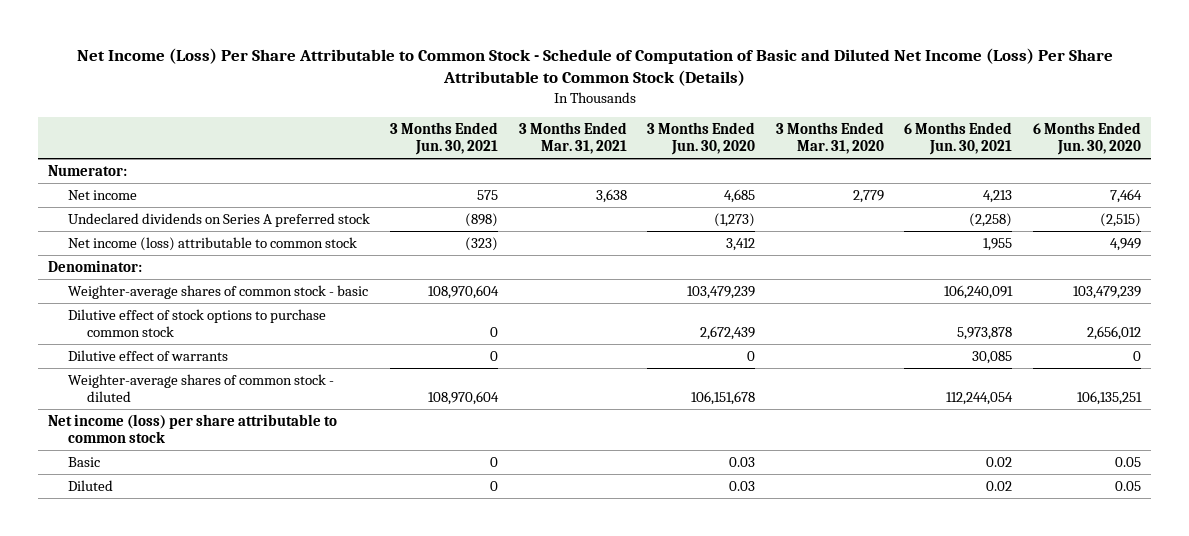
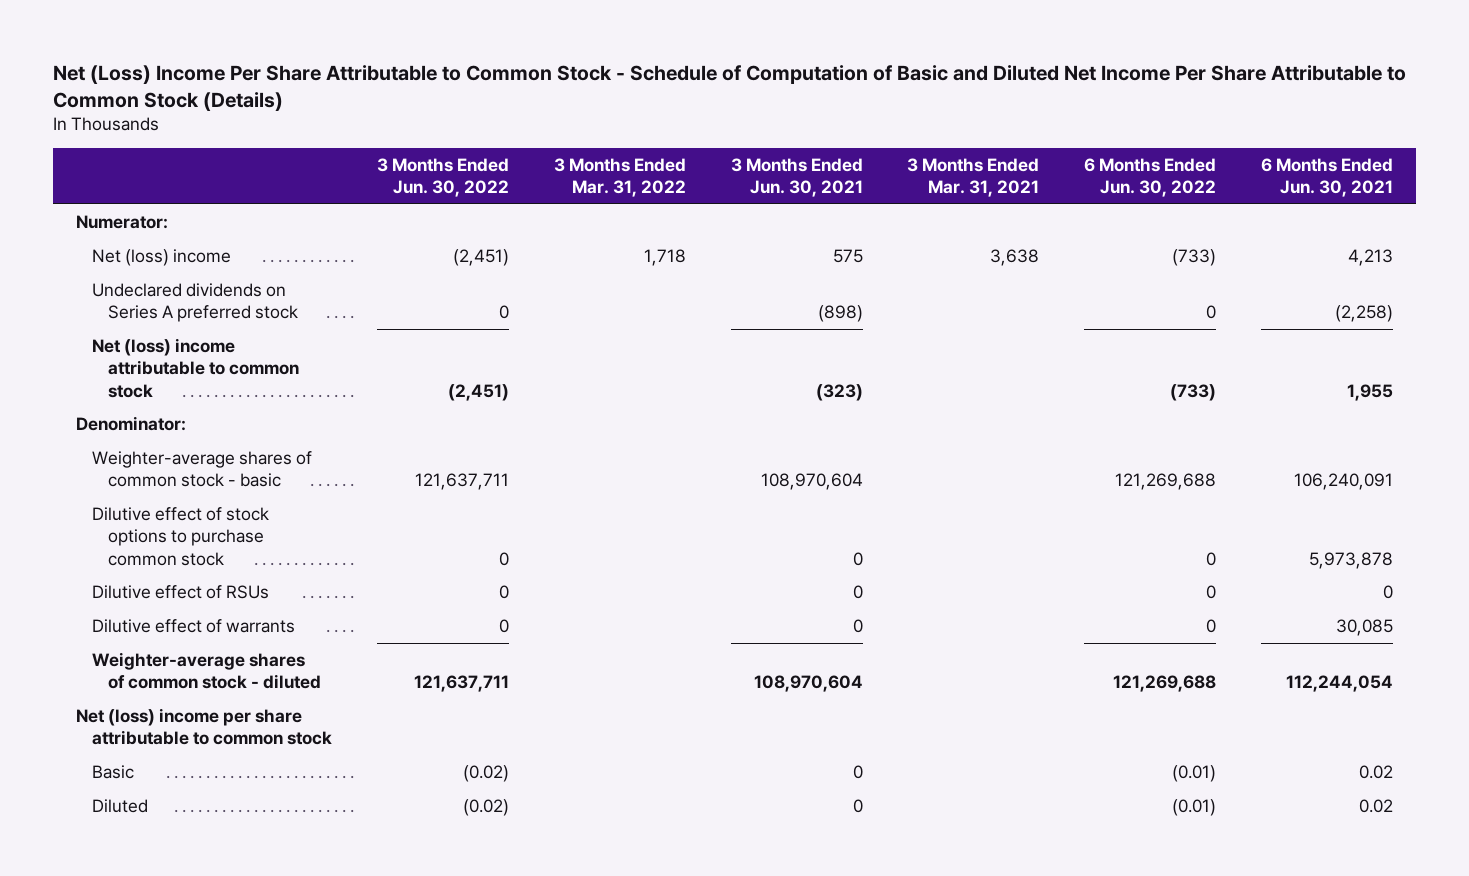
- Net Income (Loss) Per Share Attributable to Common Stock - Schedule of Computation of Basic and Diluted Net Income (Loss) Per Share Attributable to Common Stock (Details)
+ Net (Loss) Income Per Share Attributable to Common Stock - Schedule of Computation of Basic and Diluted Net Income Per Share Attributable to Common Stock (Details)
- | 3 Months Ended Jun. 30, 2021 | 3 Months Ended Mar. 31, 2021 | 3 Months Ended Jun. 30, 2020 | 3 Months Ended Mar. 31, 2020 | 6 Months Ended Jun. 30, 2021 | 6 Months Ended Jun. 30, 2020
+ | 3 Months Ended Jun. 30, 2022 | 3 Months Ended Mar. 31, 2022 | 3 Months Ended Jun. 30, 2021 | 3 Months Ended Mar. 31, 2021 | 6 Months Ended Jun. 30, 2022 | 6 Months Ended Jun. 30, 2021
- Net income | 575 | 3,638 | 4,685 | 2,779 | 4,213 | 7,464
+ Net (loss) income | (2,451) | 1,718 | 575 | 3,638 | (733) | 4,213
- Net income (loss) attributable to common stock | (323) | | 3,412 | | 1,955 | 4,949
+ Net (loss) income attributable to common stock | (2,451) | | (323) | | (733) | 1,955
+ Dilutive effect of RSUs | 0 | | 0 | | 0 | 0
- Net income (loss) per share attributable to common stock
+ Net (loss) income per share attributable to common stock

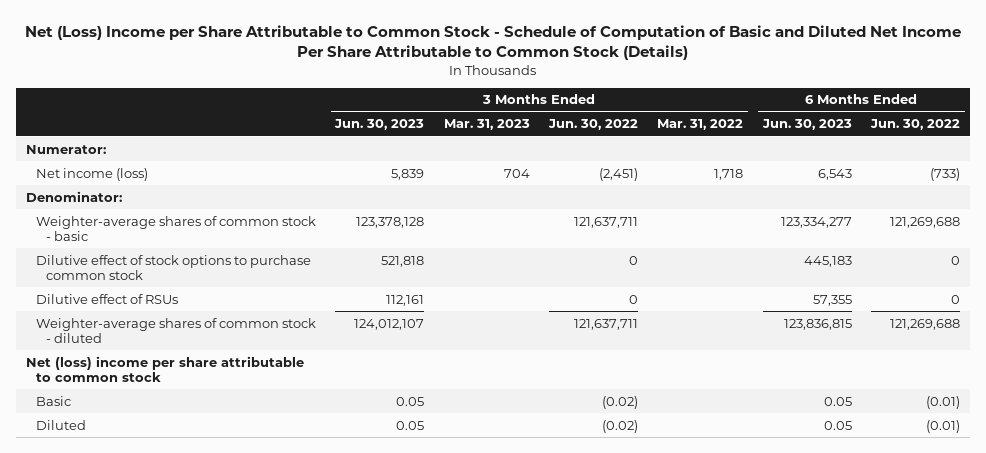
- Net (Loss) Income Per Share Attributable to Common Stock - Schedule of Computation of Basic and Diluted Net Income Per Share Attributable to Common Stock (Details)
+ Net (Loss) Income per Share Attributable to Common Stock - Schedule of Computation of Basic and Diluted Net Income Per Share Attributable to Common Stock (Details)
- | 3 Months Ended Jun. 30, 2022 | 3 Months Ended Mar. 31, 2022 | 3 Months Ended Jun. 30, 2021 | 3 Months Ended Mar. 31, 2021 | 6 Months Ended Jun. 30, 2022 | 6 Months Ended Jun. 30, 2021
+ | 3 Months Ended Jun. 30, 2023 | 3 Months Ended Mar. 31, 2023 | 3 Months Ended Jun. 30, 2022 | 3 Months Ended Mar. 31, 2022 | 6 Months Ended Jun. 30, 2023 | 6 Months Ended Jun. 30, 2022
- Net (loss) income | (2,451) | 1,718 | 575 | 3,638 | (733) | 4,213
- Undeclared dividends on Series A preferred stock | 0 | | (898) | | 0 | (2,258)
- Net (loss) income attributable to common stock | (2,451) | | (323) | | (733) | 1,955
+ Net income (loss) | 5,839 | 704 | (2,451) | 1,718 | 6,543 | (733)
- Dilutive effect of warrants | 0 | | 0 | | 0 | 30,085

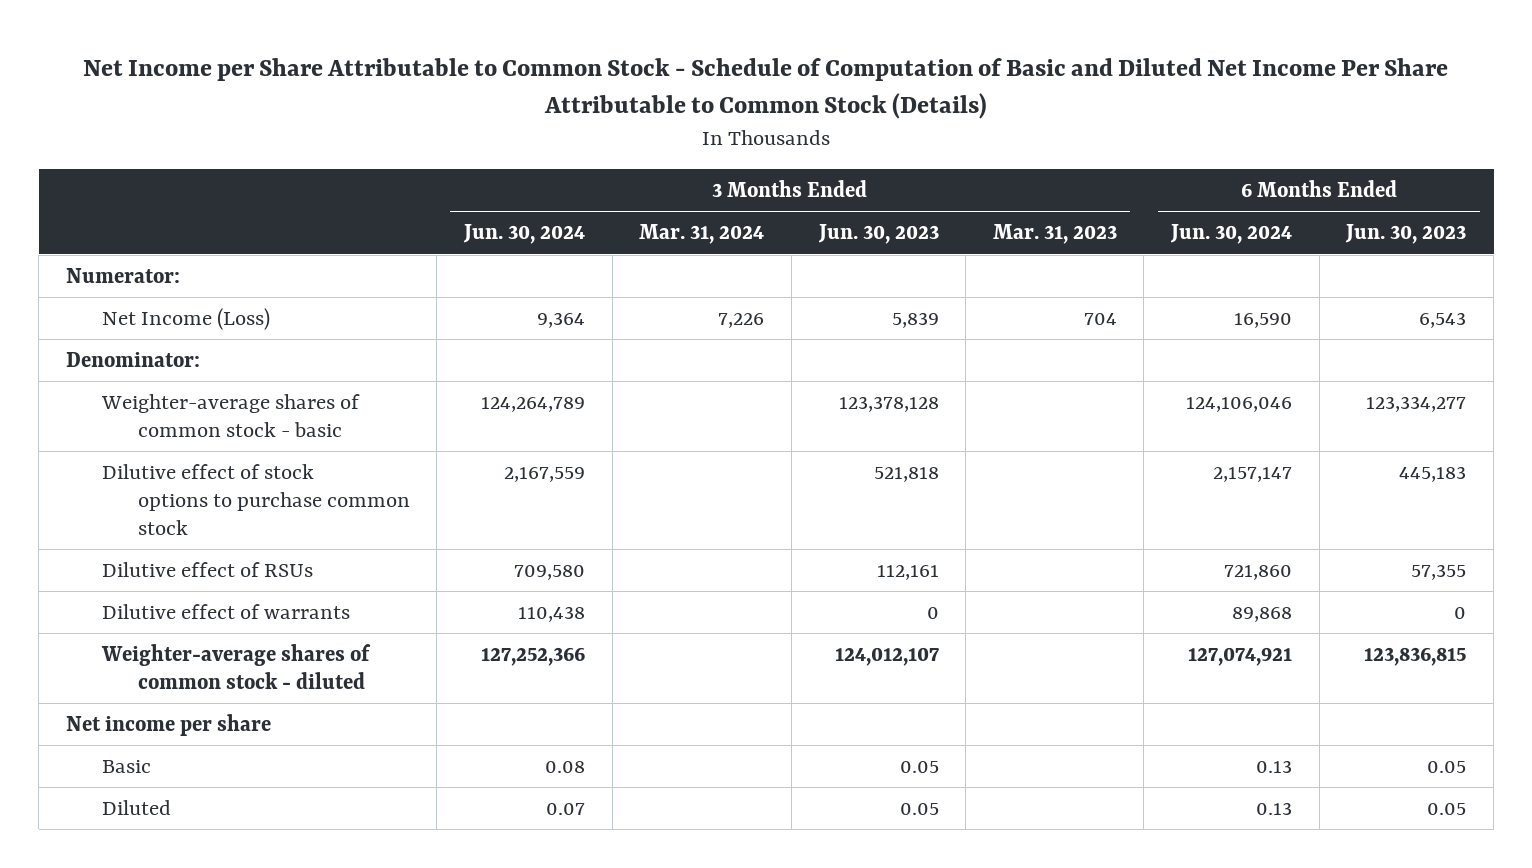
- Net (Loss) Income per Share Attributable to Common Stock - Schedule of Computation of Basic and Diluted Net Income Per Share Attributable to Common Stock (Details)
+ Net Income per Share Attributable to Common Stock - Schedule of Computation of Basic and Diluted Net Income Per Share Attributable to Common Stock (Details)
- | 3 Months Ended Jun. 30, 2023 | 3 Months Ended Mar. 31, 2023 | 3 Months Ended Jun. 30, 2022 | 3 Months Ended Mar. 31, 2022 | 6 Months Ended Jun. 30, 2023 | 6 Months Ended Jun. 30, 2022
+ | 3 Months Ended Jun. 30, 2024 | 3 Months Ended Mar. 31, 2024 | 3 Months Ended Jun. 30, 2023 | 3 Months Ended Mar. 31, 2023 | 6 Months Ended Jun. 30, 2024 | 6 Months Ended Jun. 30, 2023
- Net income (loss) | 5,839 | 704 | (2,451) | 1,718 | 6,543 | (733)
+ Net Income (Loss) | 9,364 | 7,226 | 5,839 | 704 | 16,590 | 6,543
+ Dilutive effect of warrants | 110,438 | | 0 | | 89,868 | 0
- Net (loss) income per share attributable to common stock
+ Net income per share

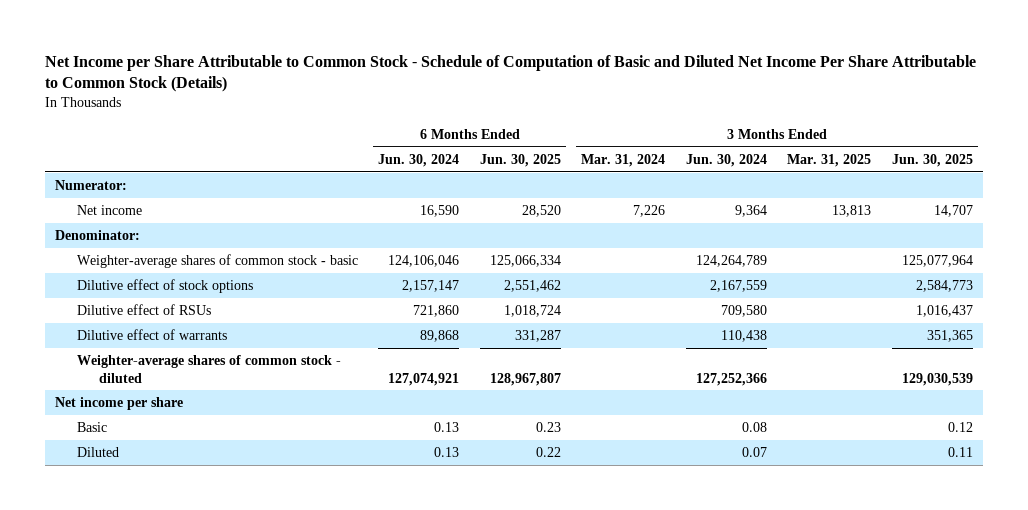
- | 3 Months Ended Jun. 30, 2024 | 3 Months Ended Mar. 31, 2024 | 3 Months Ended Jun. 30, 2023 | 3 Months Ended Mar. 31, 2023 | 6 Months Ended Jun. 30, 2024 | 6 Months Ended Jun. 30, 2023
+ | 6 Months Ended Jun. 30, 2024 | 6 Months Ended Jun. 30, 2025 | 3 Months Ended Mar. 31, 2024 | 3 Months Ended Jun. 30, 2024 | 3 Months Ended Mar. 31, 2025 | 3 Months Ended Jun. 30, 2025
- Net Income (Loss) | 9,364 | 7,226 | 5,839 | 704 | 16,590 | 6,543
+ Net income | 16,590 | 28,520 | 7,226 | 9,364 | 13,813 | 14,707
- Dilutive effect of stock options to purchase common stock | 2,167,559 | | 521,818 | | 2,157,147 | 445,183
+ Dilutive effect of stock options | 2,157,147 | 2,551,462 | | 2,167,559 | | 2,584,773

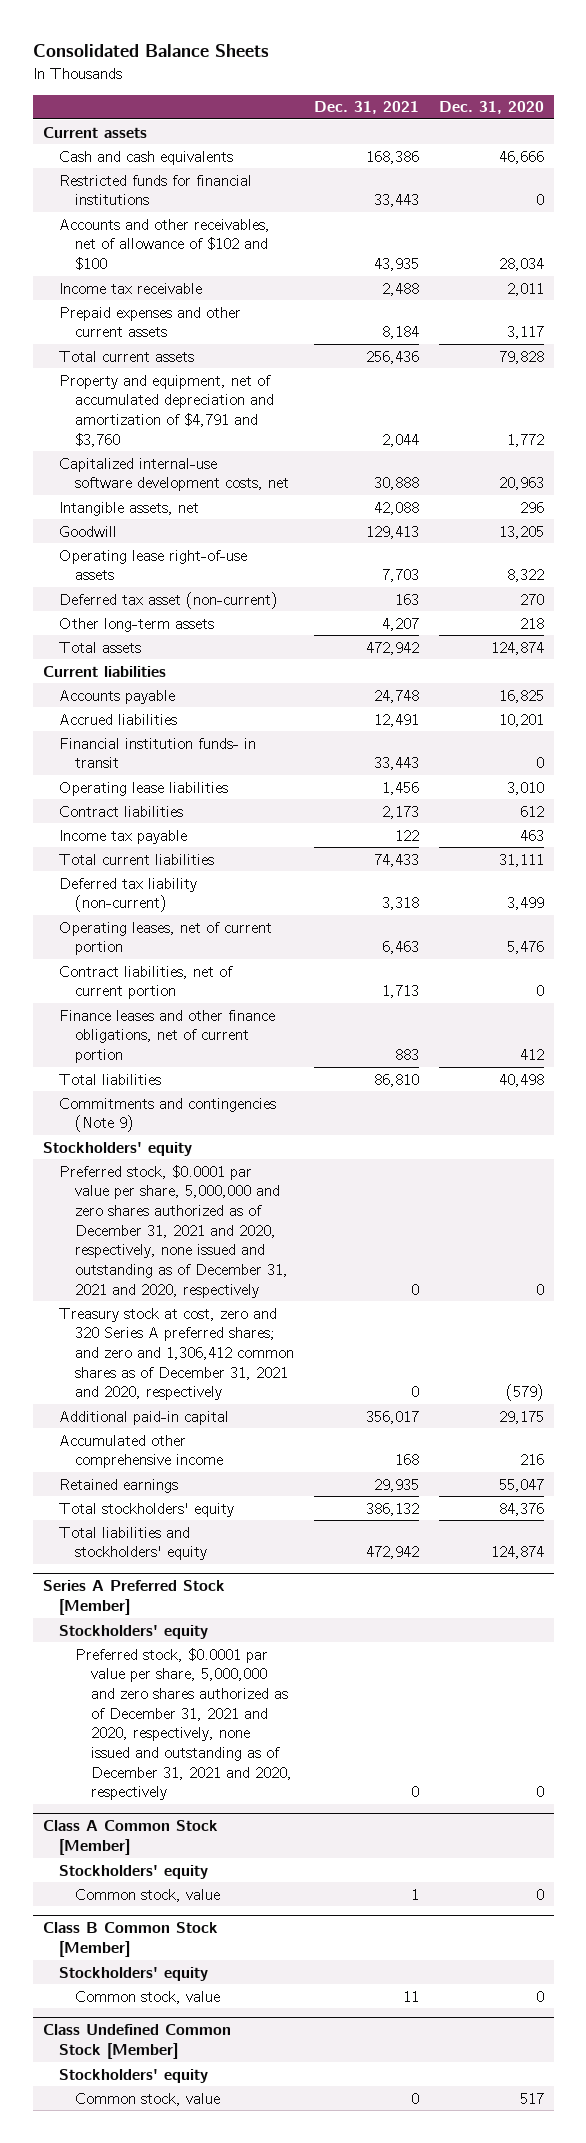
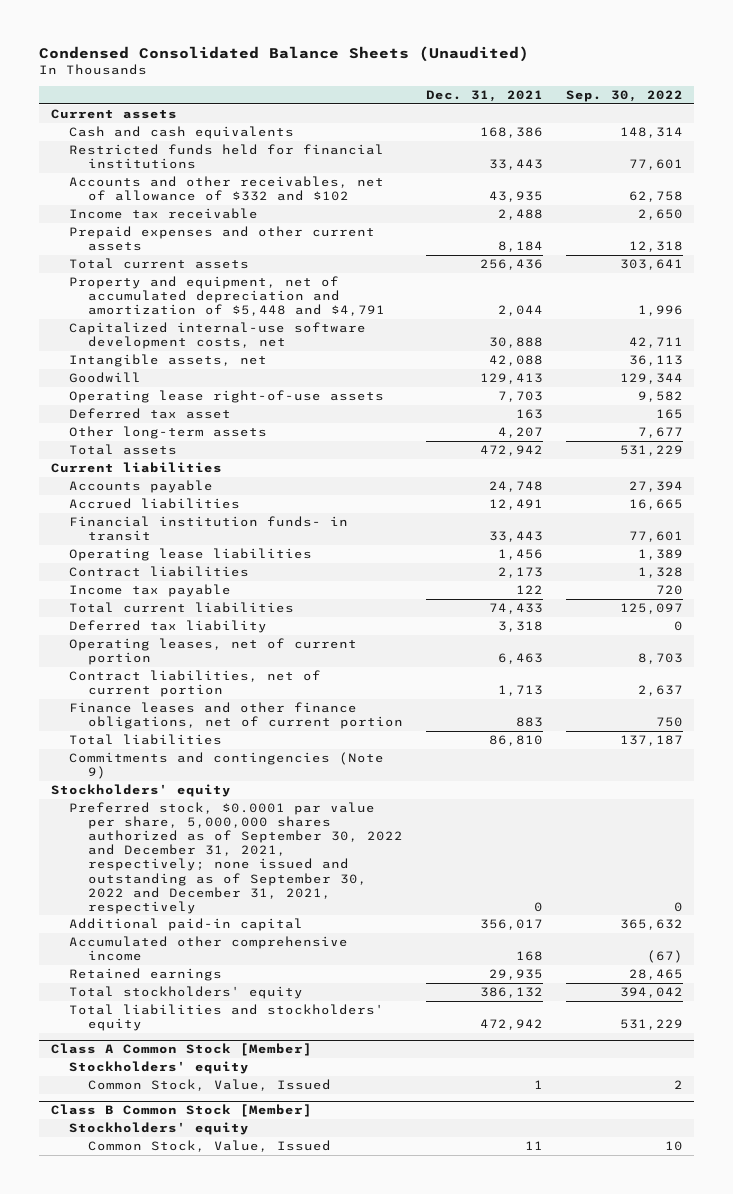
- Consolidated Balance Sheets
+ Condensed Consolidated Balance Sheets (Unaudited)
- | Dec. 31, 2021 | Dec. 31, 2020
+ | Dec. 31, 2021 | Sep. 30, 2022
- Restricted funds for financial institutions | 33,443 | 0
- Accounts and other receivables, net of allowance of $102 and $100 | 43,935 | 28,034
+ Restricted funds held for financial institutions | 33,443 | 77,601
+ Accounts and other receivables, net of allowance of $332 and $102 | 43,935 | 62,758
- Property and equipment, net of accumulated depreciation and amortization of $4,791 and $3,760 | 2,044 | 1,772
+ Property and equipment, net of accumulated depreciation and amortization of $5,448 and $4,791 | 2,044 | 1,996
- Deferred tax asset (non-current) | 163 | 270
+ Deferred tax asset | 163 | 165
- Deferred tax liability (non-current) | 3,318 | 3,499
+ Deferred tax liability | 3,318 | 0
- Preferred stock, $0.0001 par value per share, 5,000,000 and zero shares authorized as of December 31, 2021 and 2020, respectively, none issued and outstanding as of December 31, 2021 and 2020, respectively | 0 | 0
- Treasury stock at cost, zero and 320 Series A preferred shares; and zero and 1,306,412 common shares as of December 31, 2021 and 2020, respectively | 0 | (579)
+ Preferred stock, $0.0001 par value per share, 5,000,000 shares authorized as of September 30, 2022 and December 31, 2021, respectively; none issued and outstanding as of September 30, 2022 and December 31, 2021, respectively | 0 | 0
- Series A Preferred Stock [Member]
- Stockholders' equity
- Preferred stock, $0.0001 par value per share, 5,000,000 and zero shares authorized as of December 31, 2021 and 2020, respectively, none issued and outstanding as of December 31, 2021 and 2020, respectively | 0 | 0
@ Class A Common Stock [Member]
- Common stock, value | 1 | 0
+ Common Stock, Value, Issued | 1 | 2
@ Class B Common Stock [Member]
- Common stock, value | 11 | 0
- Class Undefined Common Stock [Member]
- Stockholders' equity
- Common stock, value | 0 | 517
@ Class B Common Stock [Member]
+ Common Stock, Value, Issued | 11 | 10

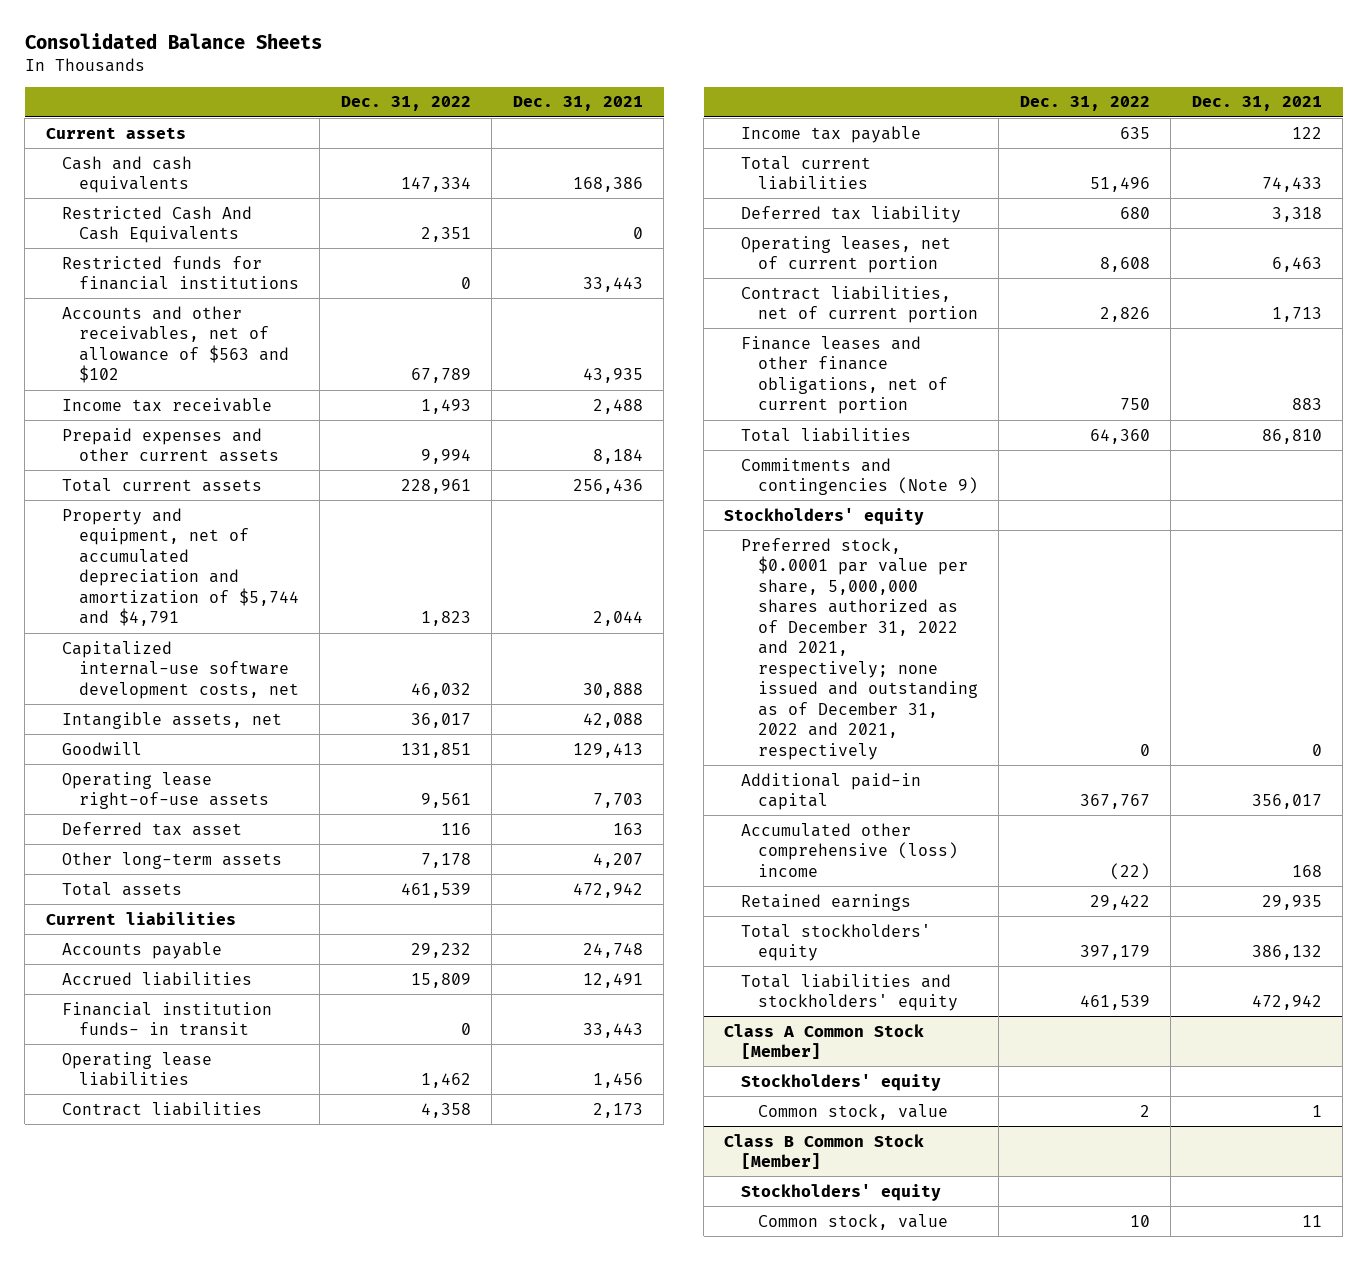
- Condensed Consolidated Balance Sheets (Unaudited)
+ Consolidated Balance Sheets
- | Dec. 31, 2021 | Sep. 30, 2022
+ | Dec. 31, 2022 | Dec. 31, 2021
- Restricted funds held for financial institutions | 33,443 | 77,601
- Accounts and other receivables, net of allowance of $332 and $102 | 43,935 | 62,758
+ Restricted Cash And Cash Equivalents | 2,351 | 0
+ Restricted funds for financial institutions | 0 | 33,443
+ Accounts and other receivables, net of allowance of $563 and $102 | 67,789 | 43,935
- Property and equipment, net of accumulated depreciation and amortization of $5,448 and $4,791 | 2,044 | 1,996
+ Property and equipment, net of accumulated depreciation and amortization of $5,744 and $4,791 | 1,823 | 2,044
- Preferred stock, $0.0001 par value per share, 5,000,000 shares authorized as of September 30, 2022 and December 31, 2021, respectively; none issued and outstanding as of September 30, 2022 and December 31, 2021, respectively | 0 | 0
+ Preferred stock, $0.0001 par value per share, 5,000,000 shares authorized as of December 31, 2022 and 2021, respectively; none issued and outstanding as of December 31, 2022 and 2021, respectively | 0 | 0
- Accumulated other comprehensive income | 168 | (67)
+ Accumulated other comprehensive (loss) income | (22) | 168
@ Class A Common Stock [Member]
- Common Stock, Value, Issued | 1 | 2
+ Common stock, value | 2 | 1
@ Class B Common Stock [Member]
- Common Stock, Value, Issued | 11 | 10
+ Common stock, value | 10 | 11

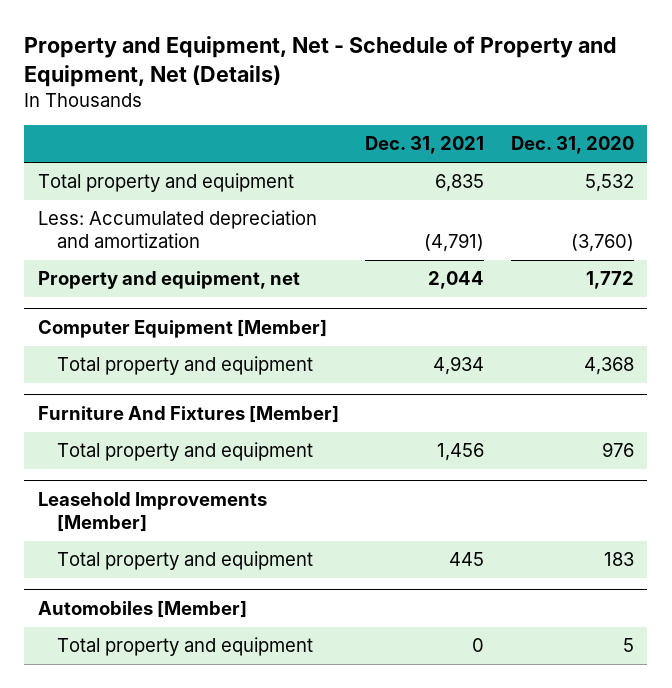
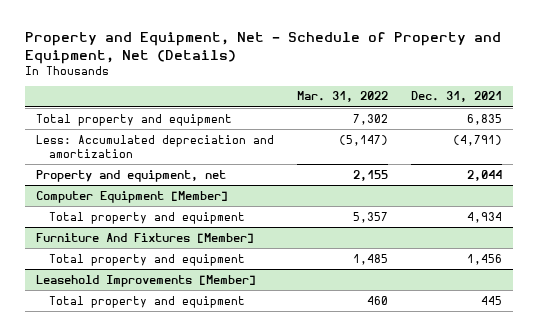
- | Dec. 31, 2021 | Dec. 31, 2020
+ | Mar. 31, 2022 | Dec. 31, 2021
- Automobiles [Member]
- Total property and equipment | 0 | 5

